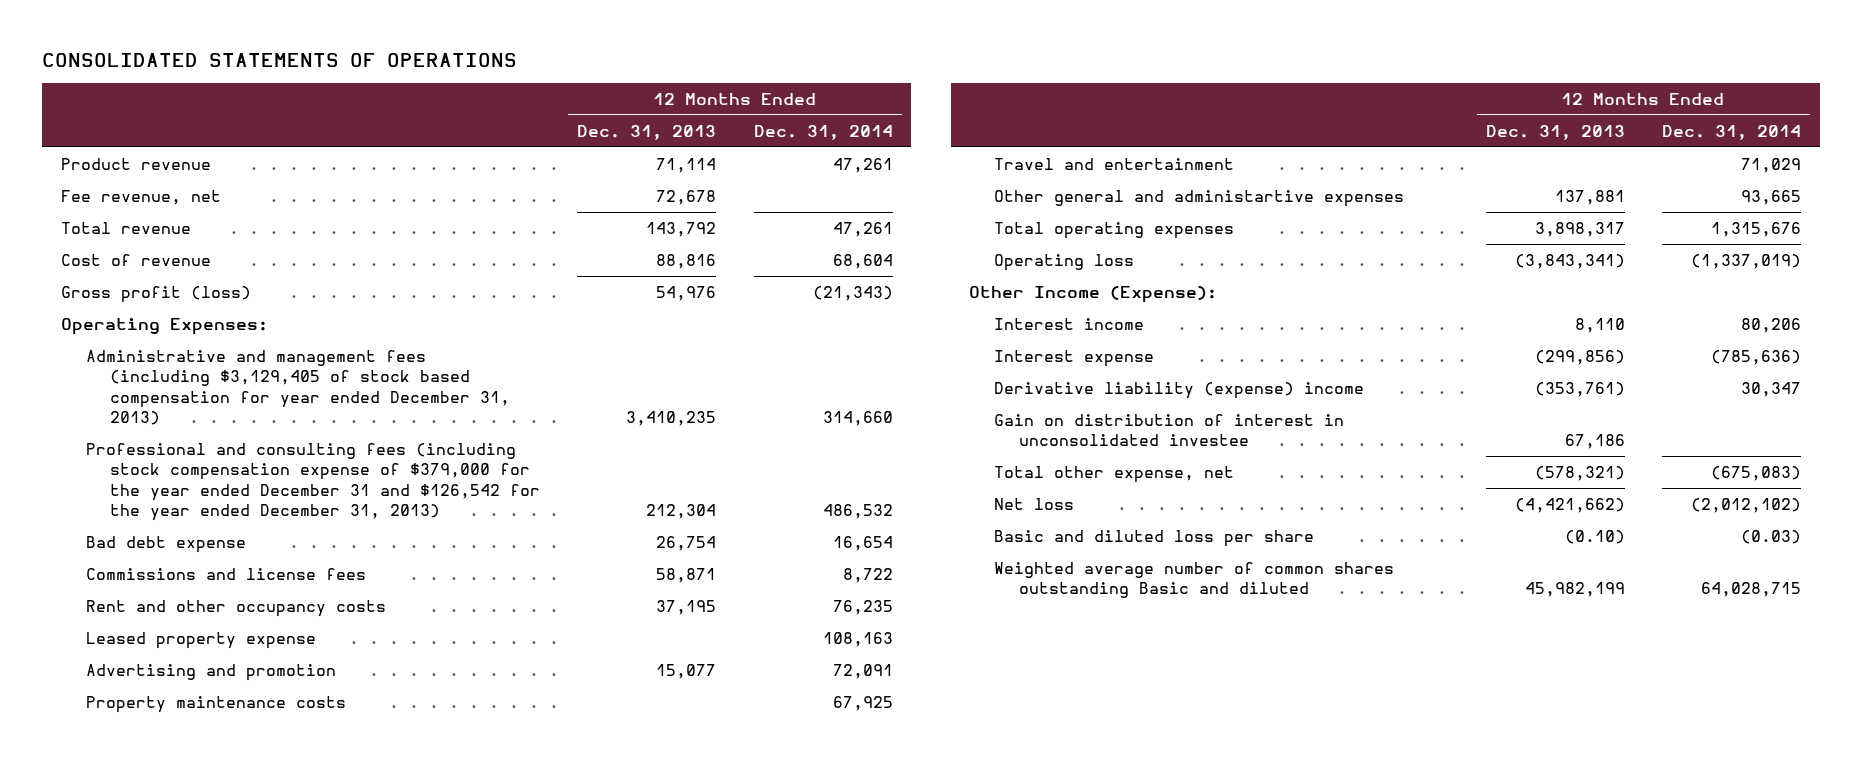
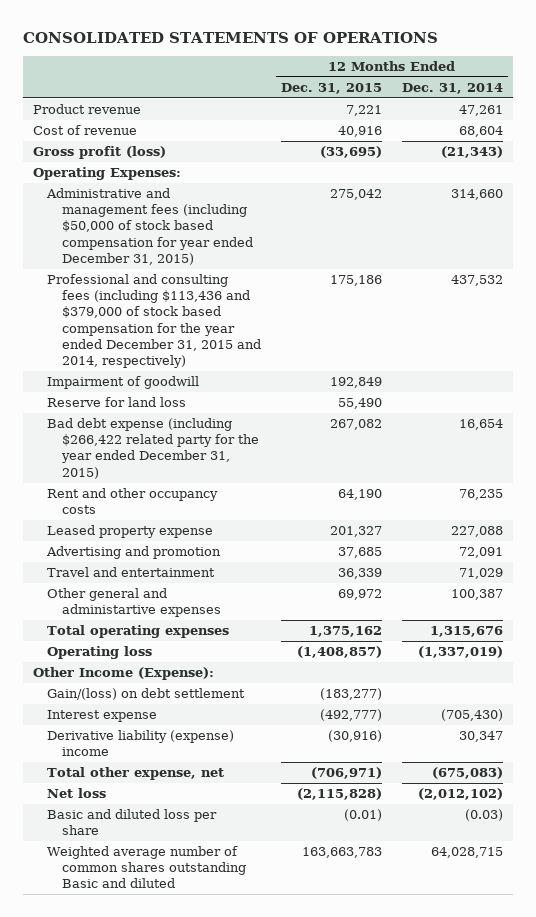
- | 12 Months Ended Dec. 31, 2013 | 12 Months Ended Dec. 31, 2014
+ | 12 Months Ended Dec. 31, 2015 | 12 Months Ended Dec. 31, 2014
- Fee revenue, net | 72,678 |
- Total revenue | 143,792 | 47,261
- Administrative and management fees (including $3,129,405 of stock based compensation for year ended December 31, 2013) | 3,410,235 | 314,660
- Professional and consulting fees (including stock compensation expense of $379,000 for the year ended December 31 and $126,542 for the year ended December 31, 2013) | 212,304 | 486,532
- Bad debt expense | 26,754 | 16,654
- Commissions and license fees | 58,871 | 8,722
+ Administrative and management fees (including $50,000 of stock based compensation for year ended December 31, 2015) | 275,042 | 314,660
+ Professional and consulting fees (including $113,436 and $379,000 of stock based compensation for the year ended December 31, 2015 and 2014, respectively) | 175,186 | 437,532
+ Impairment of goodwill | 192,849 |
+ Reserve for land loss | 55,490 |
+ Bad debt expense (including $266,422 related party for the year ended December 31, 2015) | 267,082 | 16,654
- Leased property expense | | 108,163
+ Leased property expense | 201,327 | 227,088
- Property maintenance costs | | 67,925
- Other general and administartive expenses | 137,881 | 93,665
+ Other general and administartive expenses | 69,972 | 100,387
- Interest income | 8,110 | 80,206
- Interest expense | (299,856) | (785,636)
+ Gain/(loss) on debt settlement | (183,277) |
+ Interest expense | (492,777) | (705,430)
- Gain on distribution of interest in unconsolidated investee | 67,186 |

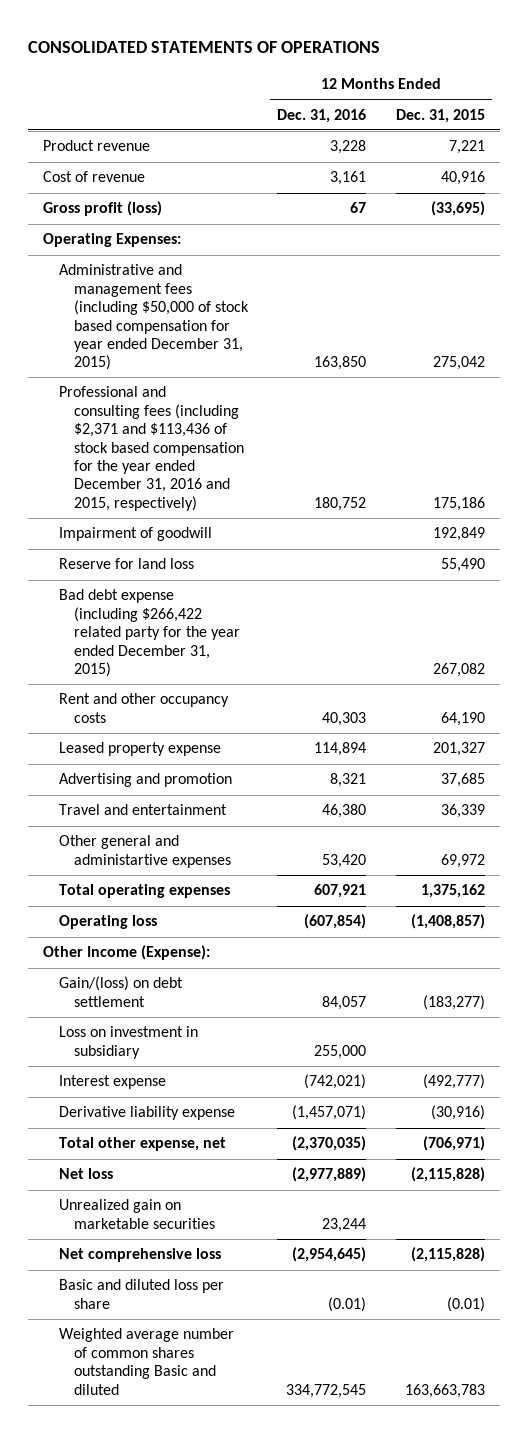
- | 12 Months Ended Dec. 31, 2015 | 12 Months Ended Dec. 31, 2014
+ | 12 Months Ended Dec. 31, 2016 | 12 Months Ended Dec. 31, 2015
- Professional and consulting fees (including $113,436 and $379,000 of stock based compensation for the year ended December 31, 2015 and 2014, respectively) | 175,186 | 437,532
+ Professional and consulting fees (including $2,371 and $113,436 of stock based compensation for the year ended December 31, 2016 and 2015, respectively) | 180,752 | 175,186
+ Loss on investment in subsidiary | 255,000 |
- Derivative liability (expense) income | (30,916) | 30,347
+ Derivative liability expense | (1,457,071) | (30,916)
+ Unrealized gain on marketable securities | 23,244 |
+ Net comprehensive loss | (2,954,645) | (2,115,828)

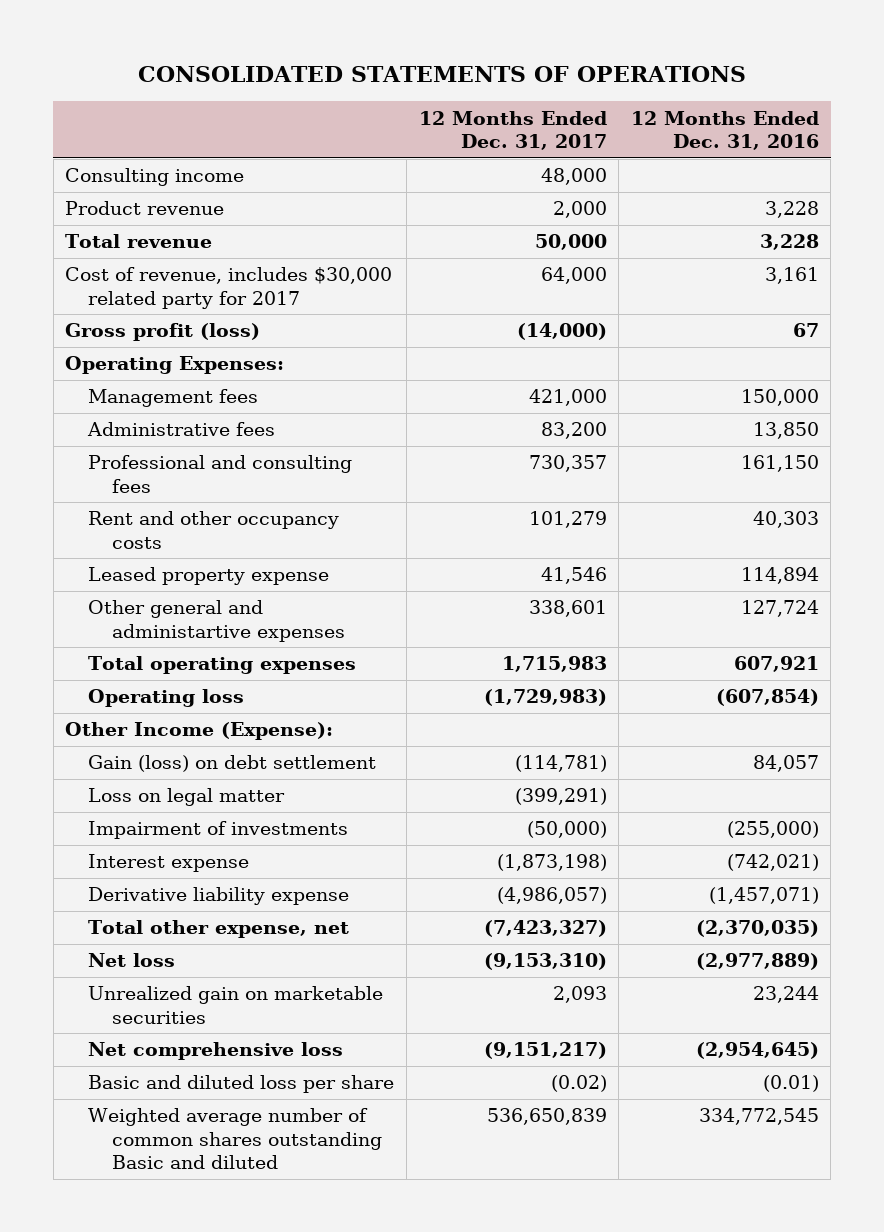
- | 12 Months Ended Dec. 31, 2016 | 12 Months Ended Dec. 31, 2015
+ | 12 Months Ended Dec. 31, 2017 | 12 Months Ended Dec. 31, 2016
+ Consulting income | 48,000 |
- Cost of revenue | 3,161 | 40,916
+ Total revenue | 50,000 | 3,228
+ Cost of revenue, includes $30,000 related party for 2017 | 64,000 | 3,161
- Administrative and management fees (including $50,000 of stock based compensation for year ended December 31, 2015) | 163,850 | 275,042
- Professional and consulting fees (including $2,371 and $113,436 of stock based compensation for the year ended December 31, 2016 and 2015, respectively) | 180,752 | 175,186
- Impairment of goodwill | | 192,849
- Reserve for land loss | | 55,490
- Bad debt expense (including $266,422 related party for the year ended December 31, 2015) | | 267,082
+ Management fees | 421,000 | 150,000
+ Administrative fees | 83,200 | 13,850
+ Professional and consulting fees | 730,357 | 161,150
- Advertising and promotion | 8,321 | 37,685
- Travel and entertainment | 46,380 | 36,339
- Other general and administartive expenses | 53,420 | 69,972
+ Other general and administartive expenses | 338,601 | 127,724
- Gain/(loss) on debt settlement | 84,057 | (183,277)
- Loss on investment in subsidiary | 255,000 |
+ Gain (loss) on debt settlement | (114,781) | 84,057
+ Loss on legal matter | (399,291) |
+ Impairment of investments | (50,000) | (255,000)

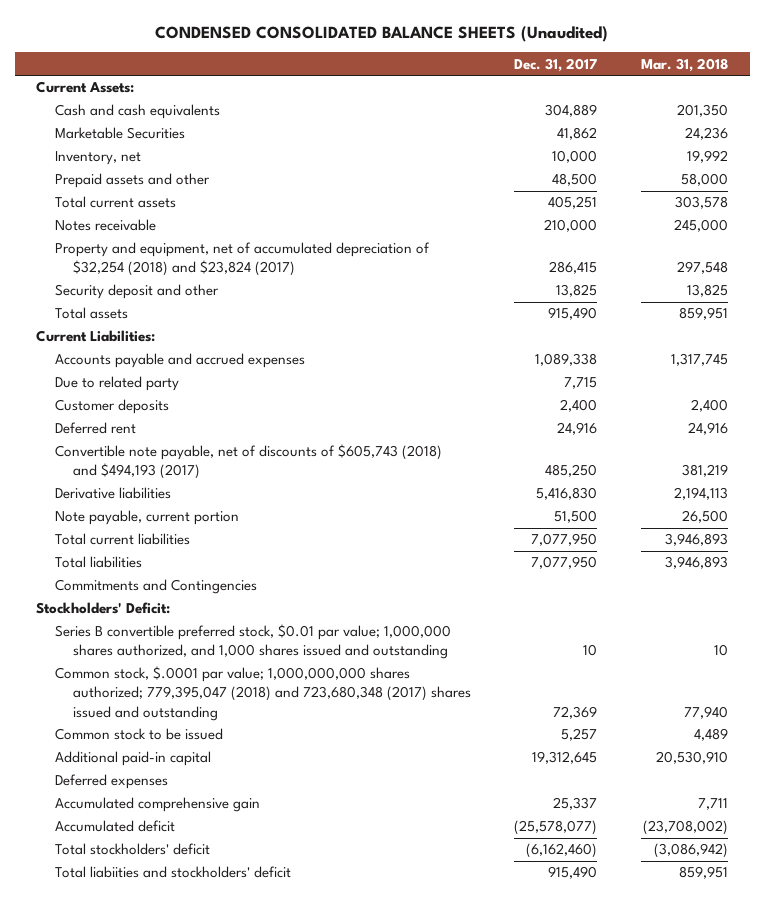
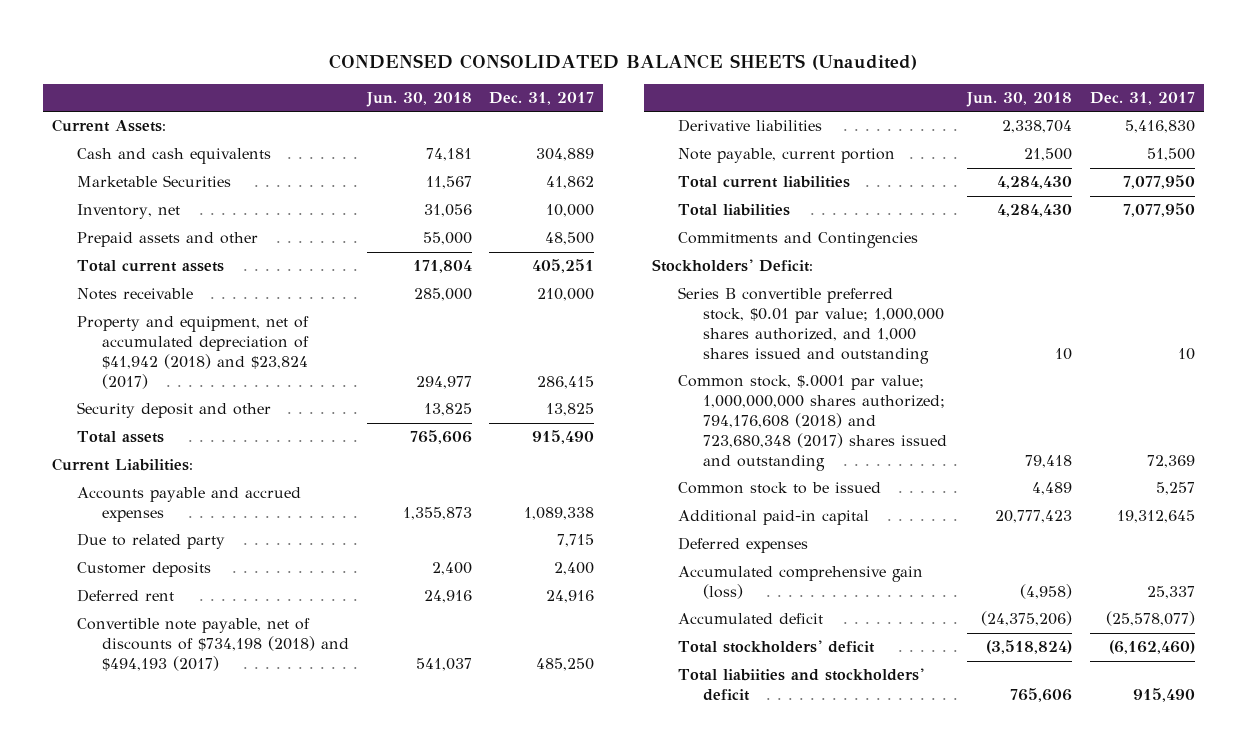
- | Dec. 31, 2017 | Mar. 31, 2018
+ | Jun. 30, 2018 | Dec. 31, 2017
- Property and equipment, net of accumulated depreciation of $32,254 (2018) and $23,824 (2017) | 286,415 | 297,548
+ Property and equipment, net of accumulated depreciation of $41,942 (2018) and $23,824 (2017) | 294,977 | 286,415
- Convertible note payable, net of discounts of $605,743 (2018) and $494,193 (2017) | 485,250 | 381,219
+ Convertible note payable, net of discounts of $734,198 (2018) and $494,193 (2017) | 541,037 | 485,250
- Common stock, $.0001 par value; 1,000,000,000 shares authorized; 779,395,047 (2018) and 723,680,348 (2017) shares issued and outstanding | 72,369 | 77,940
+ Common stock, $.0001 par value; 1,000,000,000 shares authorized; 794,176,608 (2018) and 723,680,348 (2017) shares issued and outstanding | 79,418 | 72,369
- Accumulated comprehensive gain | 25,337 | 7,711
+ Accumulated comprehensive gain (loss) | (4,958) | 25,337

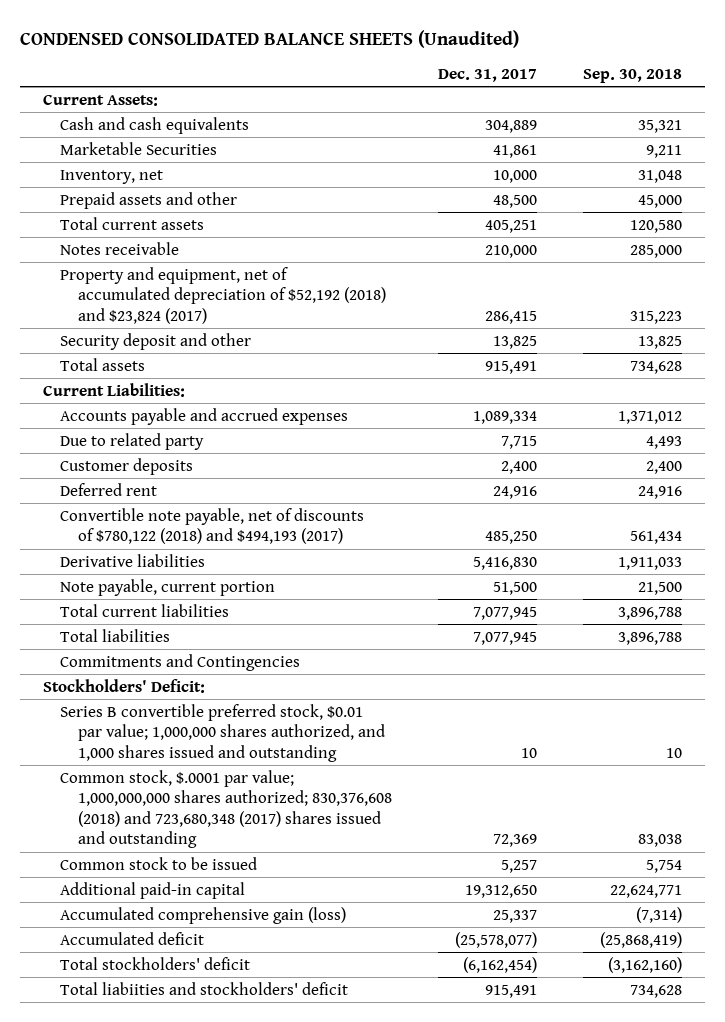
- | Jun. 30, 2018 | Dec. 31, 2017
+ | Dec. 31, 2017 | Sep. 30, 2018
- Marketable Securities | 11,567 | 41,862
+ Marketable Securities | 41,861 | 9,211
- Property and equipment, net of accumulated depreciation of $41,942 (2018) and $23,824 (2017) | 294,977 | 286,415
+ Property and equipment, net of accumulated depreciation of $52,192 (2018) and $23,824 (2017) | 286,415 | 315,223
- Total assets | 765,606 | 915,490
+ Total assets | 915,491 | 734,628
- Accounts payable and accrued expenses | 1,355,873 | 1,089,338
+ Accounts payable and accrued expenses | 1,089,334 | 1,371,012
- Convertible note payable, net of discounts of $734,198 (2018) and $494,193 (2017) | 541,037 | 485,250
+ Convertible note payable, net of discounts of $780,122 (2018) and $494,193 (2017) | 485,250 | 561,434
- Total current liabilities | 4,284,430 | 7,077,950
- Total liabilities | 4,284,430 | 7,077,950
+ Total current liabilities | 7,077,945 | 3,896,788
+ Total liabilities | 7,077,945 | 3,896,788
- Common stock, $.0001 par value; 1,000,000,000 shares authorized; 794,176,608 (2018) and 723,680,348 (2017) shares issued and outstanding | 79,418 | 72,369
+ Common stock, $.0001 par value; 1,000,000,000 shares authorized; 830,376,608 (2018) and 723,680,348 (2017) shares issued and outstanding | 72,369 | 83,038
- Additional paid-in capital | 20,777,423 | 19,312,645
- Deferred expenses
+ Additional paid-in capital | 19,312,650 | 22,624,771
- Total stockholders' deficit | (3,518,824) | (6,162,460)
- Total liabiities and stockholders' deficit | 765,606 | 915,490
+ Total stockholders' deficit | (6,162,454) | (3,162,160)
+ Total liabiities and stockholders' deficit | 915,491 | 734,628

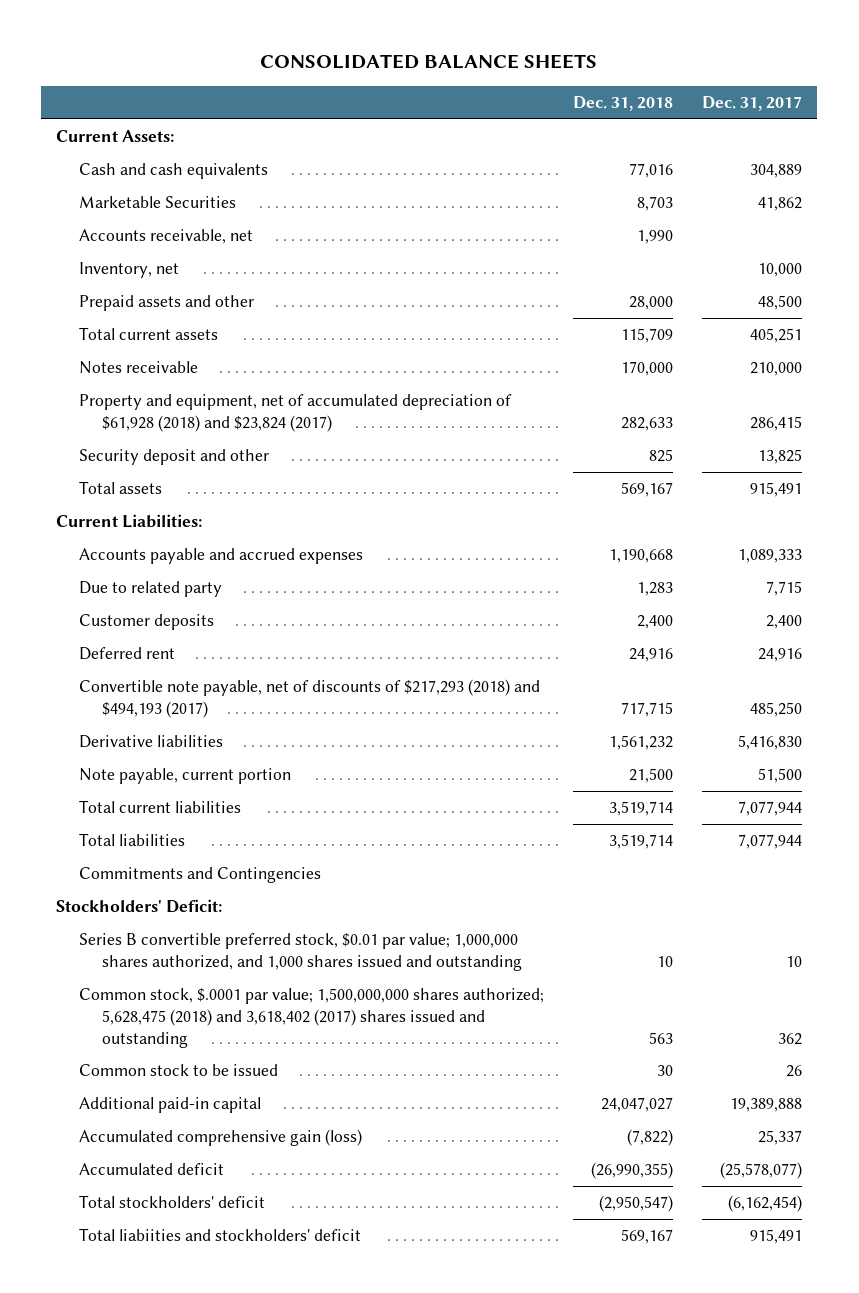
- CONDENSED CONSOLIDATED BALANCE SHEETS (Unaudited)
+ CONSOLIDATED BALANCE SHEETS
- | Dec. 31, 2017 | Sep. 30, 2018
+ | Dec. 31, 2018 | Dec. 31, 2017
- Marketable Securities | 41,861 | 9,211
+ Marketable Securities | 8,703 | 41,862
+ Accounts receivable, net | 1,990 |
- Property and equipment, net of accumulated depreciation of $52,192 (2018) and $23,824 (2017) | 286,415 | 315,223
+ Property and equipment, net of accumulated depreciation of $61,928 (2018) and $23,824 (2017) | 282,633 | 286,415
- Accounts payable and accrued expenses | 1,089,334 | 1,371,012
+ Accounts payable and accrued expenses | 1,190,668 | 1,089,333
- Convertible note payable, net of discounts of $780,122 (2018) and $494,193 (2017) | 485,250 | 561,434
+ Convertible note payable, net of discounts of $217,293 (2018) and $494,193 (2017) | 717,715 | 485,250
- Total current liabilities | 7,077,945 | 3,896,788
- Total liabilities | 7,077,945 | 3,896,788
+ Total current liabilities | 3,519,714 | 7,077,944
+ Total liabilities | 3,519,714 | 7,077,944
- Common stock, $.0001 par value; 1,000,000,000 shares authorized; 830,376,608 (2018) and 723,680,348 (2017) shares issued and outstanding | 72,369 | 83,038
- Common stock to be issued | 5,257 | 5,754
- Additional paid-in capital | 19,312,650 | 22,624,771
+ Common stock, $.0001 par value; 1,500,000,000 shares authorized; 5,628,475 (2018) and 3,618,402 (2017) shares issued and outstanding | 563 | 362
+ Common stock to be issued | 30 | 26
+ Additional paid-in capital | 24,047,027 | 19,389,888

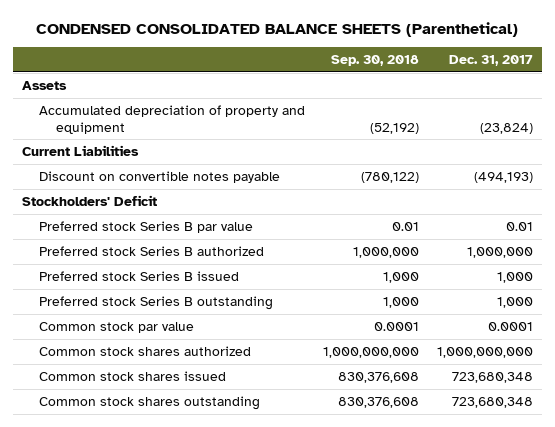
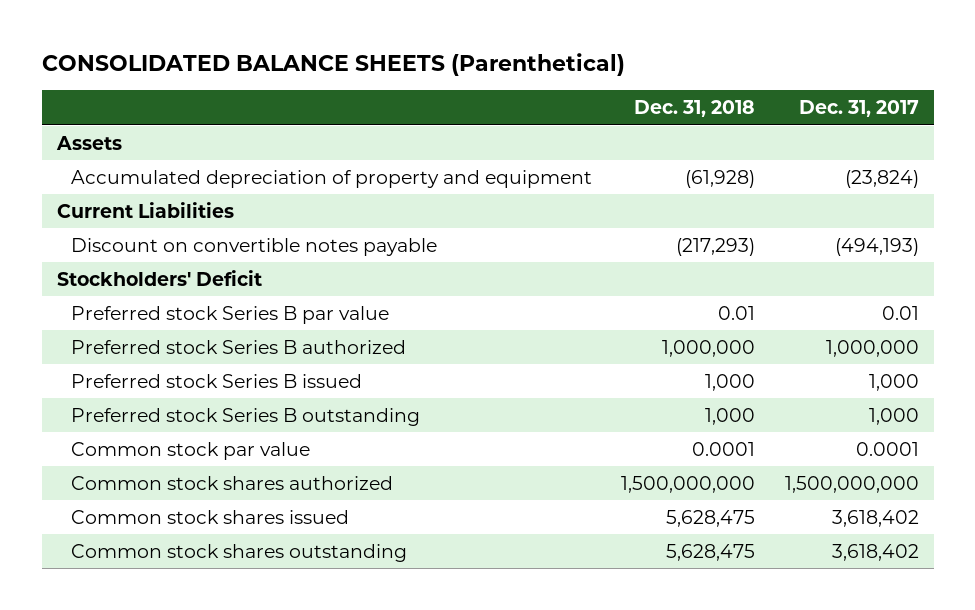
- CONDENSED CONSOLIDATED BALANCE SHEETS (Parenthetical)
+ CONSOLIDATED BALANCE SHEETS (Parenthetical)
- | Sep. 30, 2018 | Dec. 31, 2017
+ | Dec. 31, 2018 | Dec. 31, 2017
- Common stock shares authorized | 1,000,000,000 | 1,000,000,000
- Common stock shares issued | 830,376,608 | 723,680,348
- Common stock shares outstanding | 830,376,608 | 723,680,348
+ Common stock shares authorized | 1,500,000,000 | 1,500,000,000
+ Common stock shares issued | 5,628,475 | 3,618,402
+ Common stock shares outstanding | 5,628,475 | 3,618,402

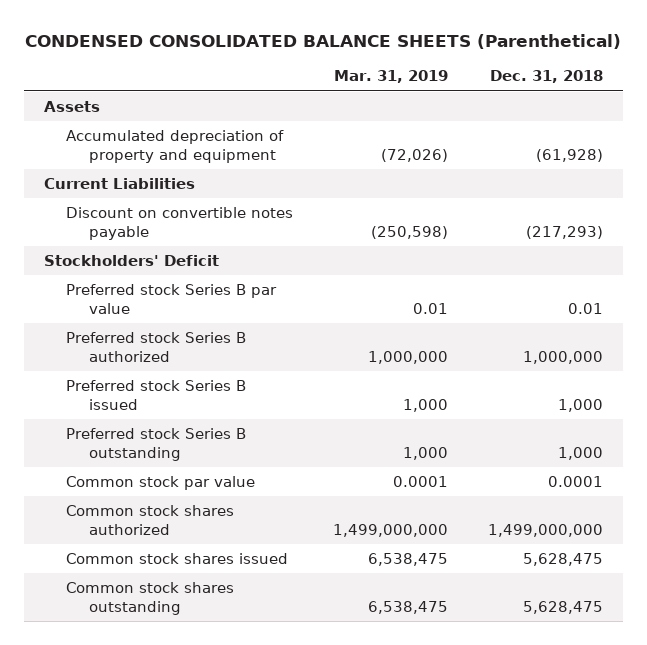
- CONSOLIDATED BALANCE SHEETS (Parenthetical)
+ CONDENSED CONSOLIDATED BALANCE SHEETS (Parenthetical)
- | Dec. 31, 2018 | Dec. 31, 2017
+ | Mar. 31, 2019 | Dec. 31, 2018
- Common stock shares authorized | 1,500,000,000 | 1,500,000,000
+ Common stock shares authorized | 1,499,000,000 | 1,499,000,000

